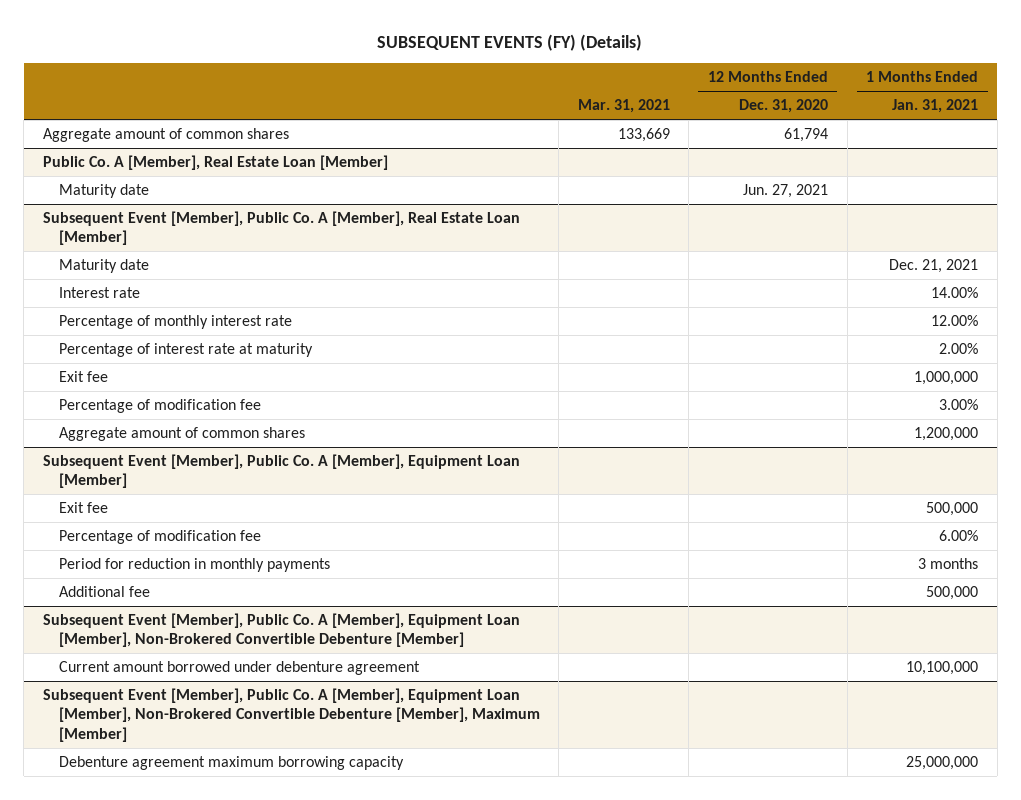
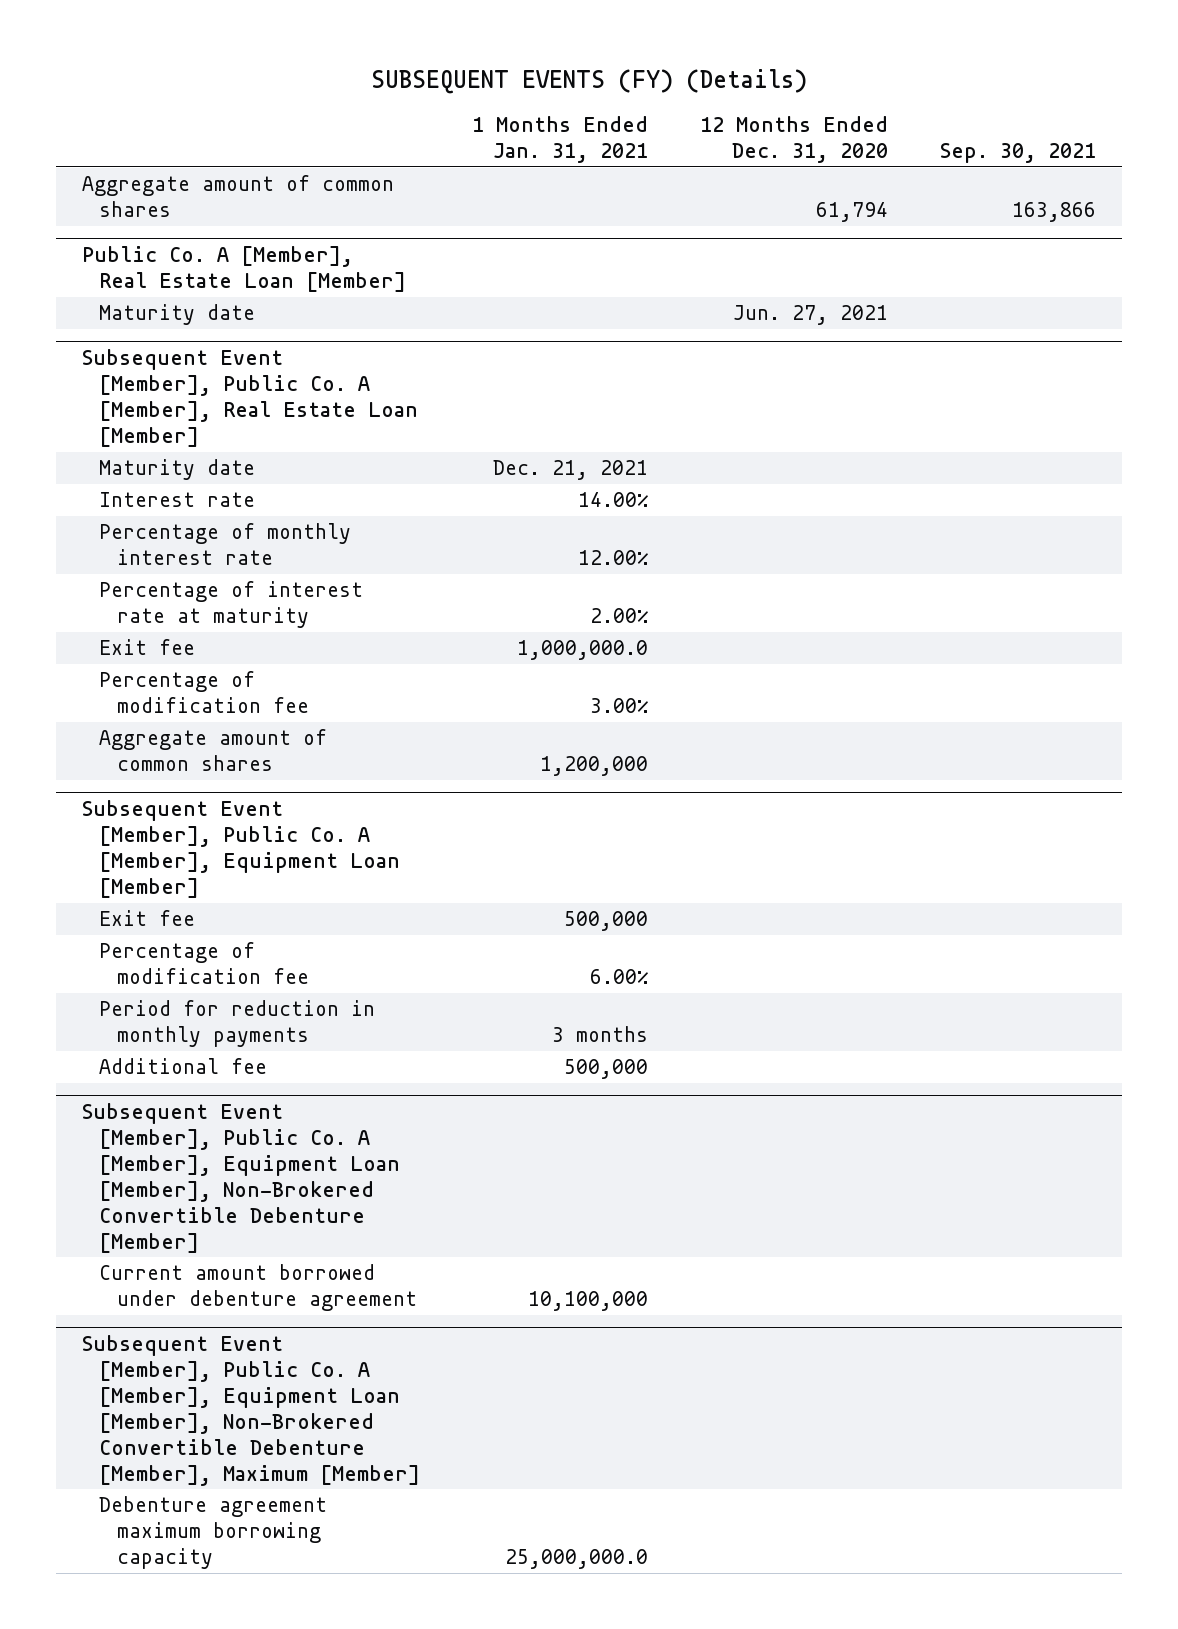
- | Mar. 31, 2021 | 12 Months Ended Dec. 31, 2020 | 1 Months Ended Jan. 31, 2021
+ | 1 Months Ended Jan. 31, 2021 | 12 Months Ended Dec. 31, 2020 | Sep. 30, 2021
@ Subsequent Event [Member], Public Co. A [Member], Real Estate Loan [Member]
- Exit fee | | | 1,000,000
+ Exit fee | 1,000,000.0 | |
@ Subsequent Event [Member], Public Co. A [Member], Equipment Loan [Member], Non-Brokered Convertible Debenture [Member], Maximum [Member]
- Debenture agreement maximum borrowing capacity | | | 25,000,000
+ Debenture agreement maximum borrowing capacity | 25,000,000.0 | |

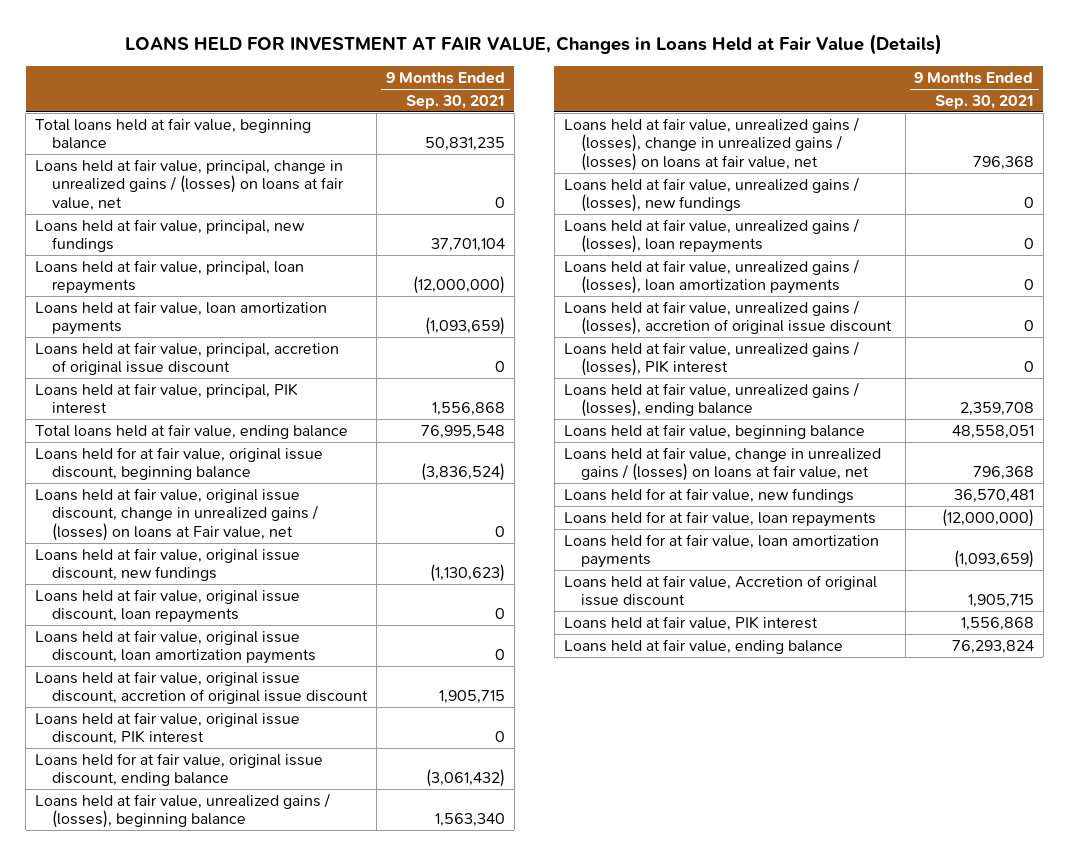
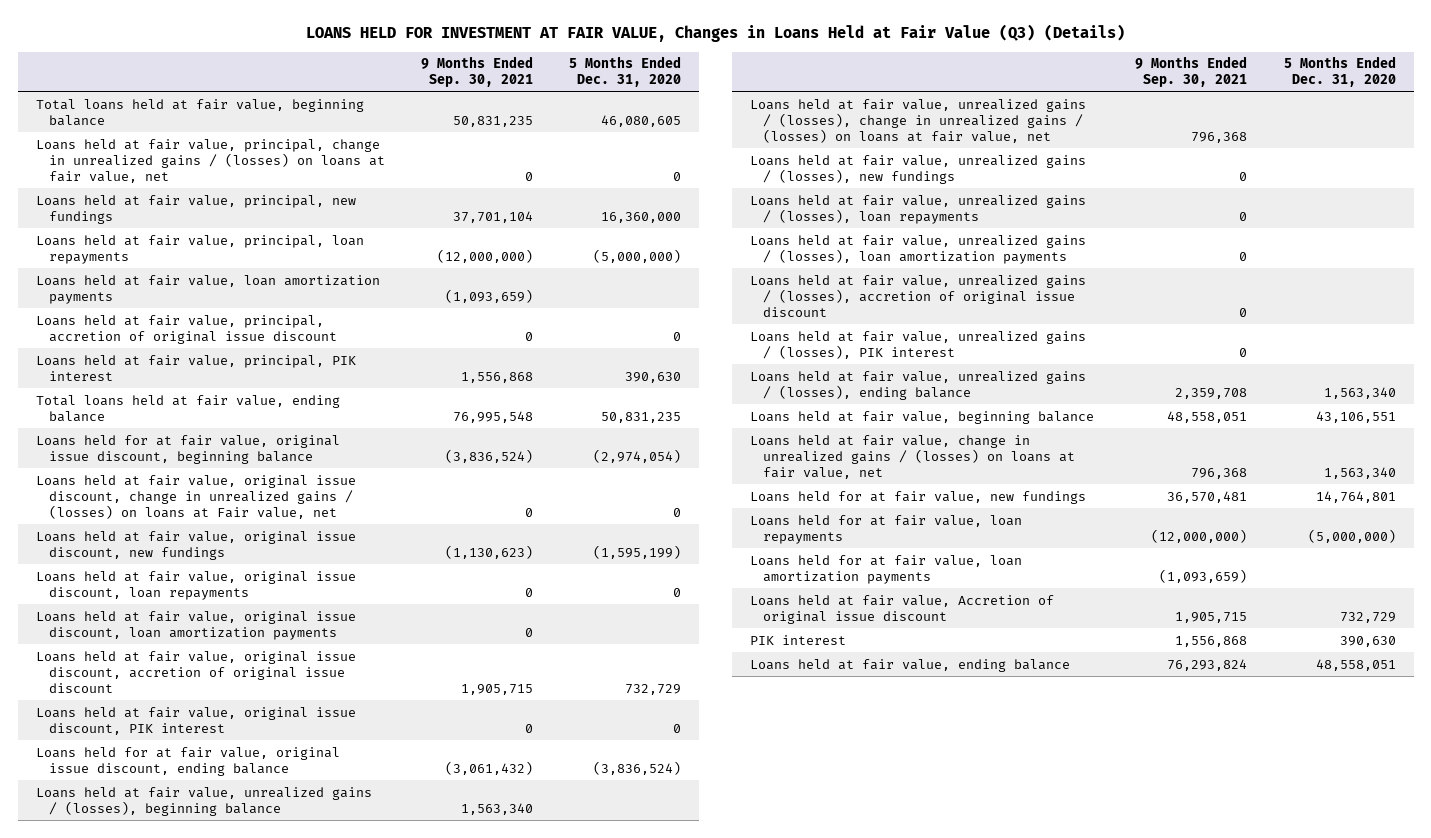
- LOANS HELD FOR INVESTMENT AT FAIR VALUE, Changes in Loans Held at Fair Value (Details)
+ LOANS HELD FOR INVESTMENT AT FAIR VALUE, Changes in Loans Held at Fair Value (Q3) (Details)
- | 9 Months Ended Sep. 30, 2021
+ | 9 Months Ended Sep. 30, 2021 | 5 Months Ended Dec. 31, 2020
- Loans held at fair value, PIK interest | 1,556,868
+ PIK interest | 1,556,868 | 390,630

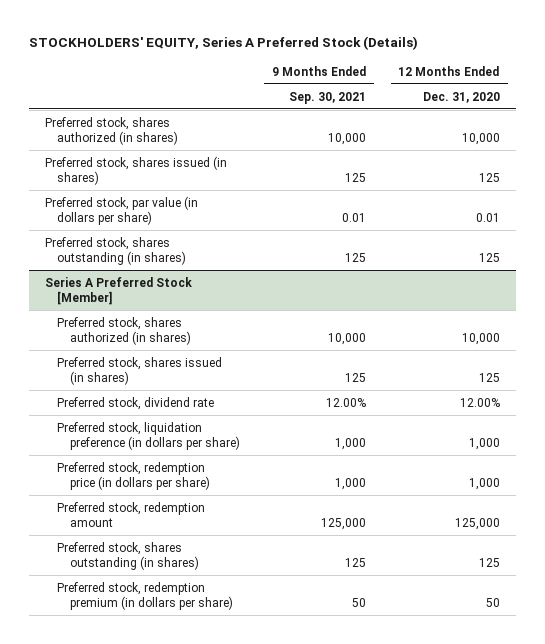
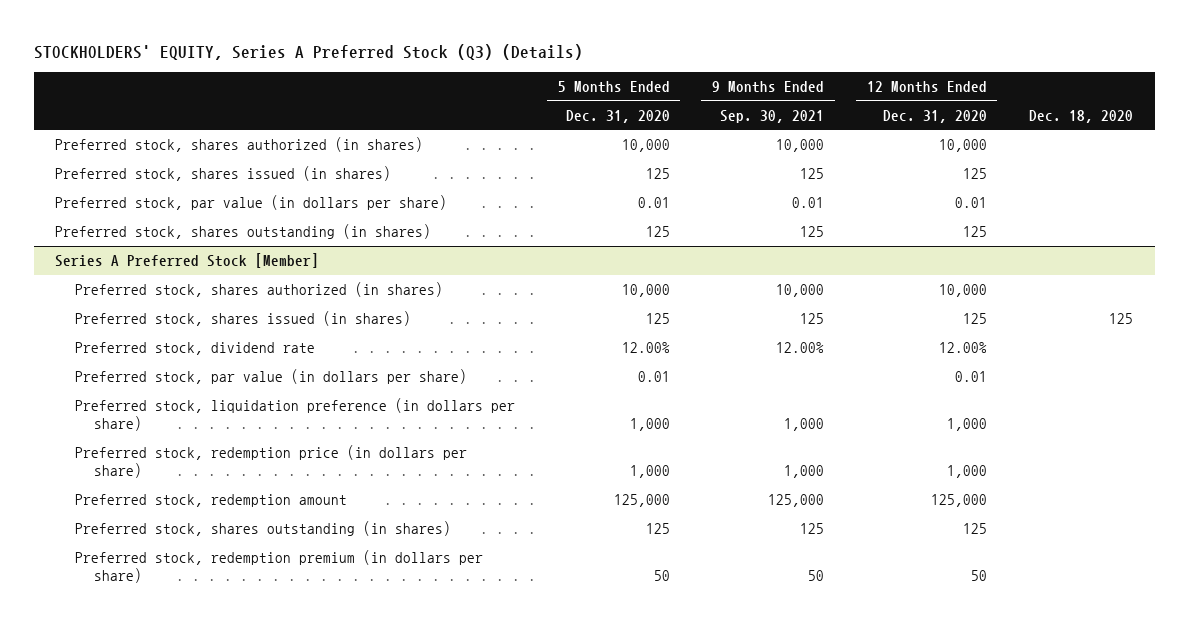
- STOCKHOLDERS' EQUITY, Series A Preferred Stock (Details)
+ STOCKHOLDERS' EQUITY, Series A Preferred Stock (Q3) (Details)
- | 9 Months Ended Sep. 30, 2021 | 12 Months Ended Dec. 31, 2020
+ | 5 Months Ended Dec. 31, 2020 | 9 Months Ended Sep. 30, 2021 | 12 Months Ended Dec. 31, 2020 | Dec. 18, 2020
@ Series A Preferred Stock [Member]
+ Preferred stock, par value (in dollars per share) | 0.01 | | 0.01 |

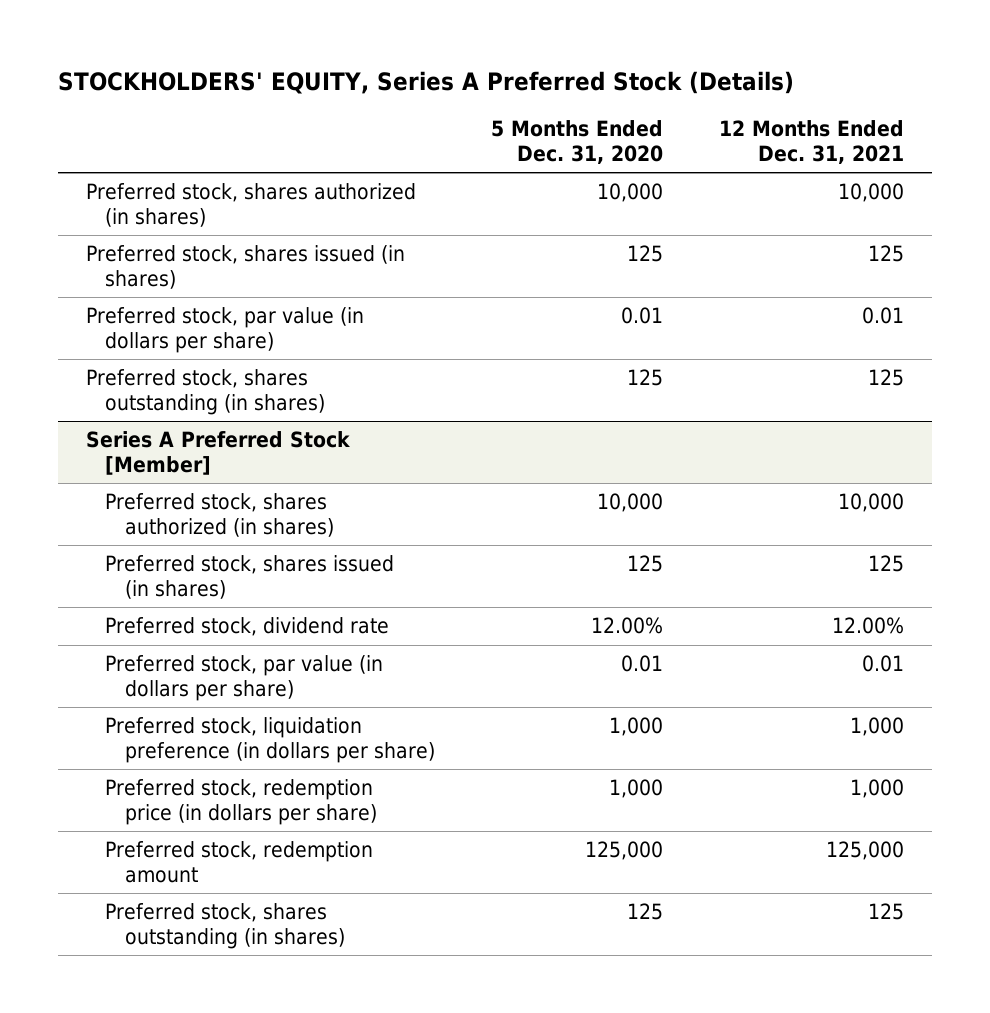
- STOCKHOLDERS' EQUITY, Series A Preferred Stock (Q3) (Details)
+ STOCKHOLDERS' EQUITY, Series A Preferred Stock (Details)
- | 5 Months Ended Dec. 31, 2020 | 9 Months Ended Sep. 30, 2021 | 12 Months Ended Dec. 31, 2020 | Dec. 18, 2020
+ | 5 Months Ended Dec. 31, 2020 | 12 Months Ended Dec. 31, 2021
@ Series A Preferred Stock [Member]
- Preferred stock, redemption premium (in dollars per share) | 50 | 50 | 50 |

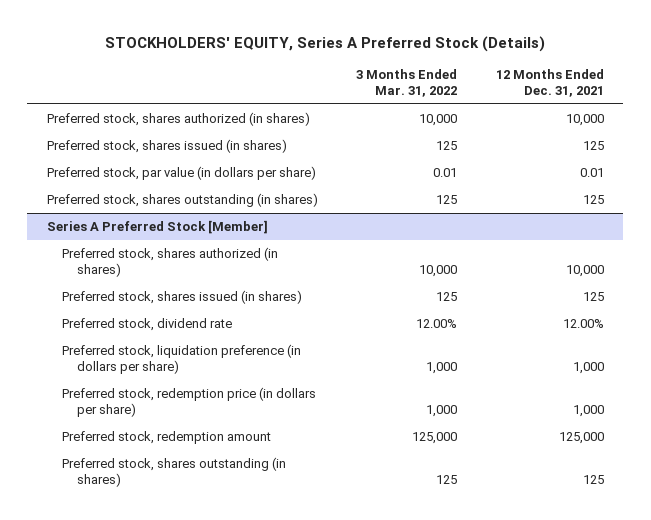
- | 5 Months Ended Dec. 31, 2020 | 12 Months Ended Dec. 31, 2021
+ | 3 Months Ended Mar. 31, 2022 | 12 Months Ended Dec. 31, 2021
@ Series A Preferred Stock [Member]
- Preferred stock, par value (in dollars per share) | 0.01 | 0.01

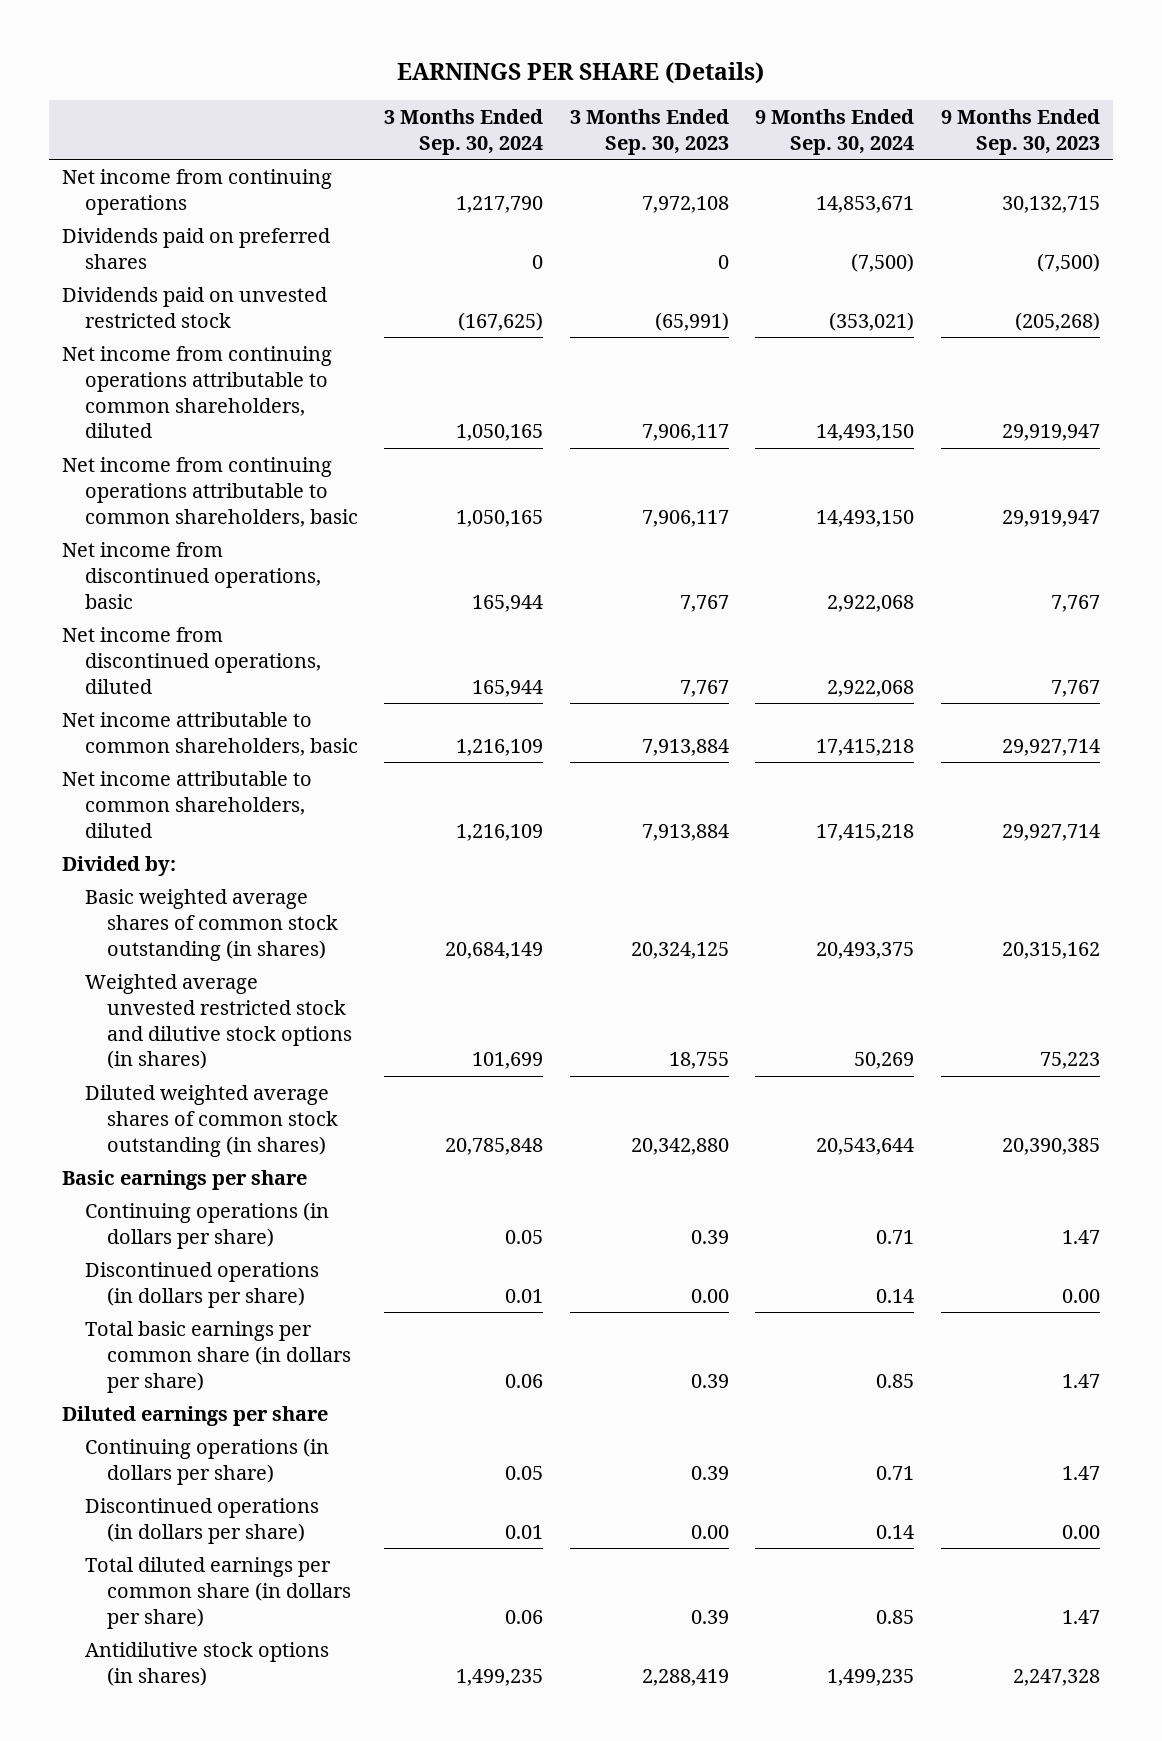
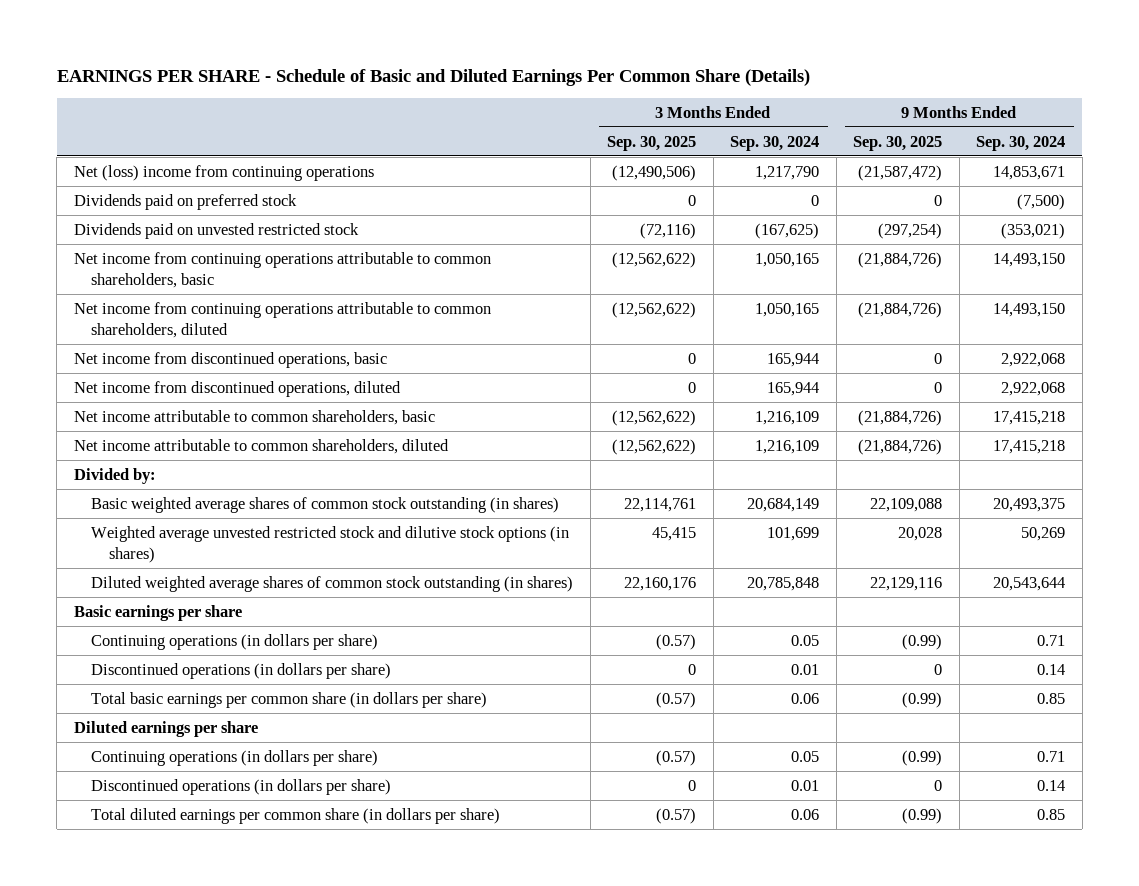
- EARNINGS PER SHARE (Details)
+ EARNINGS PER SHARE - Schedule of Basic and Diluted Earnings Per Common Share (Details)
- | 3 Months Ended Sep. 30, 2024 | 3 Months Ended Sep. 30, 2023 | 9 Months Ended Sep. 30, 2024 | 9 Months Ended Sep. 30, 2023
+ | 3 Months Ended Sep. 30, 2025 | 3 Months Ended Sep. 30, 2024 | 9 Months Ended Sep. 30, 2025 | 9 Months Ended Sep. 30, 2024
- Net income from continuing operations | 1,217,790 | 7,972,108 | 14,853,671 | 30,132,715
- Dividends paid on preferred shares | 0 | 0 | (7,500) | (7,500)
+ Net (loss) income from continuing operations | (12,490,506) | 1,217,790 | (21,587,472) | 14,853,671
+ Dividends paid on preferred stock | 0 | 0 | 0 | (7,500)
moved down: Net income from continuing operations attributable to common shareholders, diluted | (12,562,622) | 1,050,165 | (21,884,726) | 14,493,150
- Antidilutive stock options (in shares) | 1,499,235 | 2,288,419 | 1,499,235 | 2,247,328

